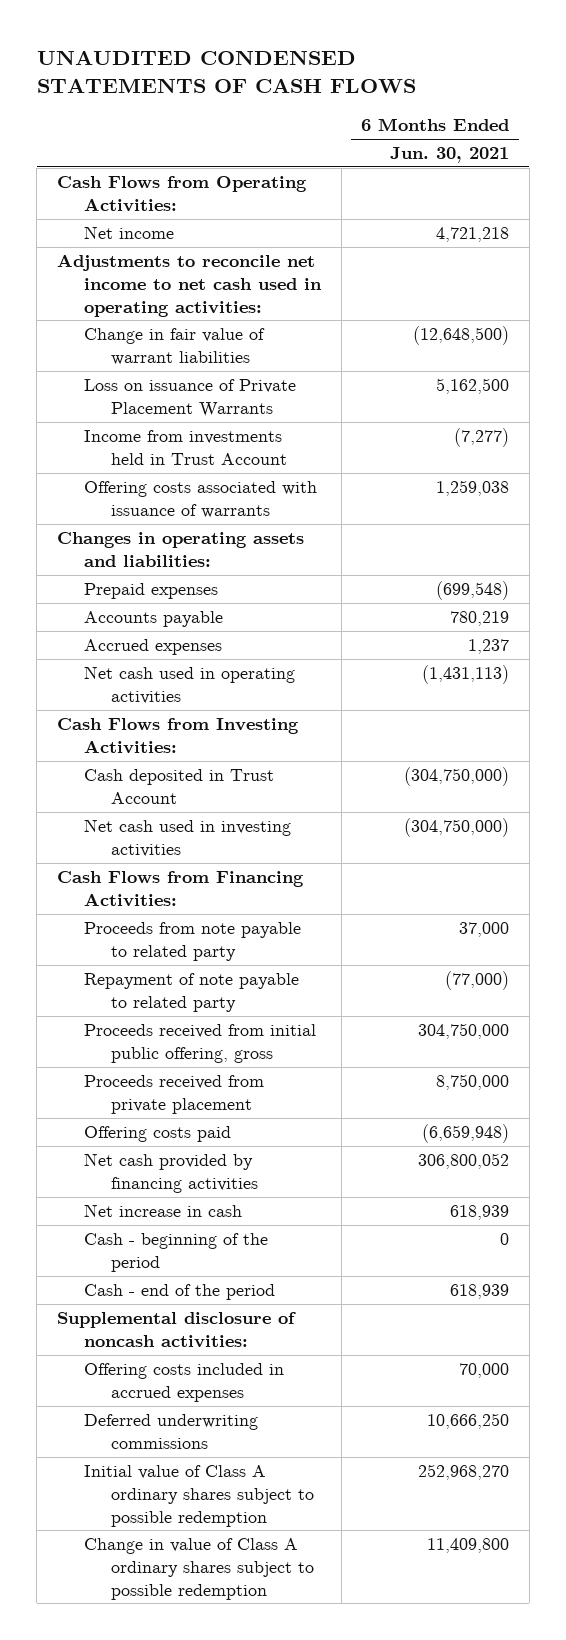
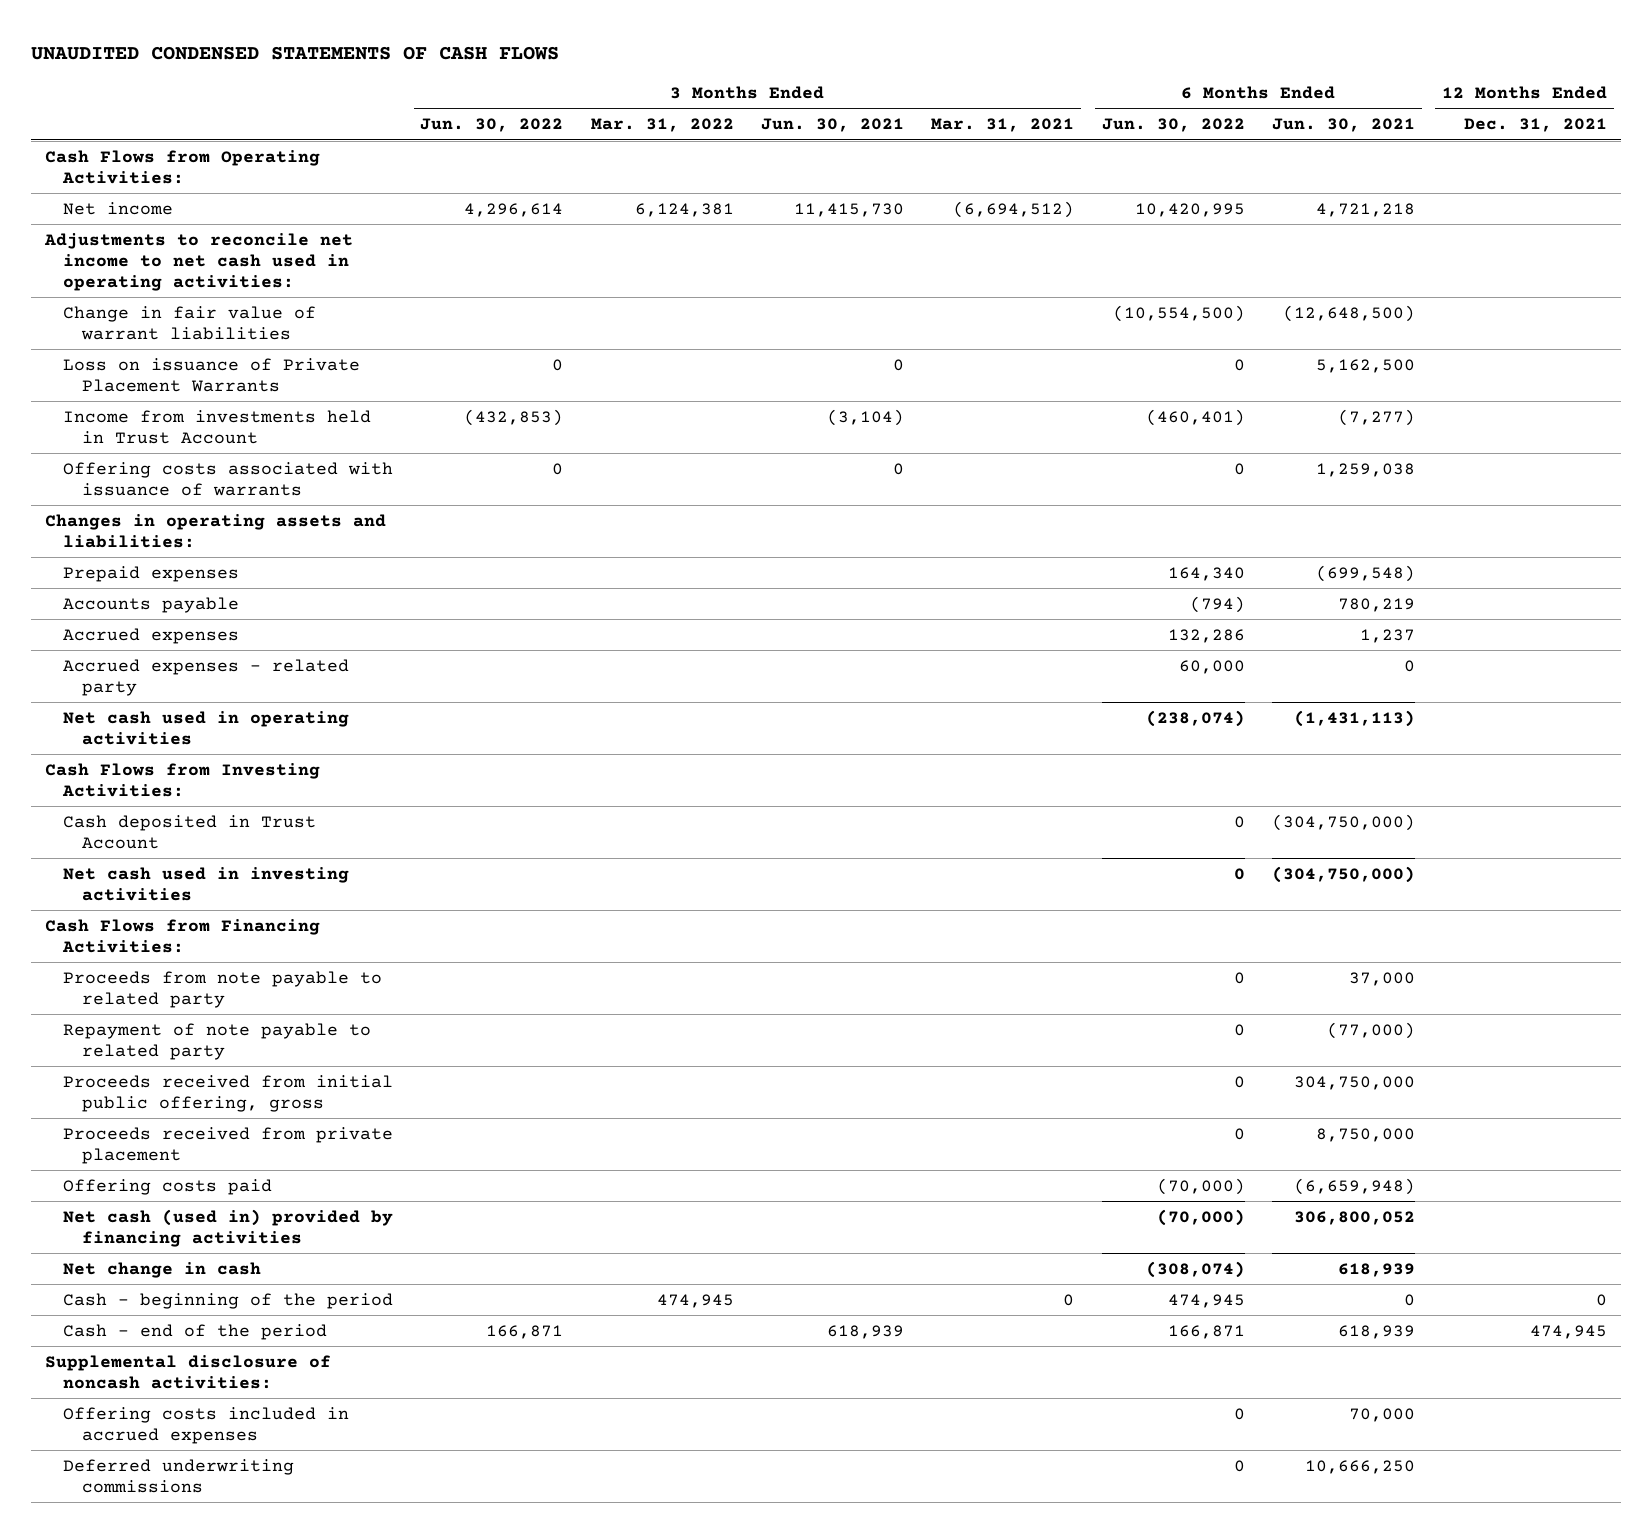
- | 6 Months Ended Jun. 30, 2021
+ | 3 Months Ended Jun. 30, 2022 | 3 Months Ended Mar. 31, 2022 | 3 Months Ended Jun. 30, 2021 | 3 Months Ended Mar. 31, 2021 | 6 Months Ended Jun. 30, 2022 | 6 Months Ended Jun. 30, 2021 | 12 Months Ended Dec. 31, 2021
+ Accrued expenses - related party | | | | | 60,000 | 0 |
- Net cash provided by financing activities | 306,800,052
- Net increase in cash | 618,939
+ Net cash (used in) provided by financing activities | | | | | (70,000) | 306,800,052 |
+ Net change in cash | | | | | (308,074) | 618,939 |
- Initial value of Class A ordinary shares subject to possible redemption | 252,968,270
- Change in value of Class A ordinary shares subject to possible redemption | 11,409,800

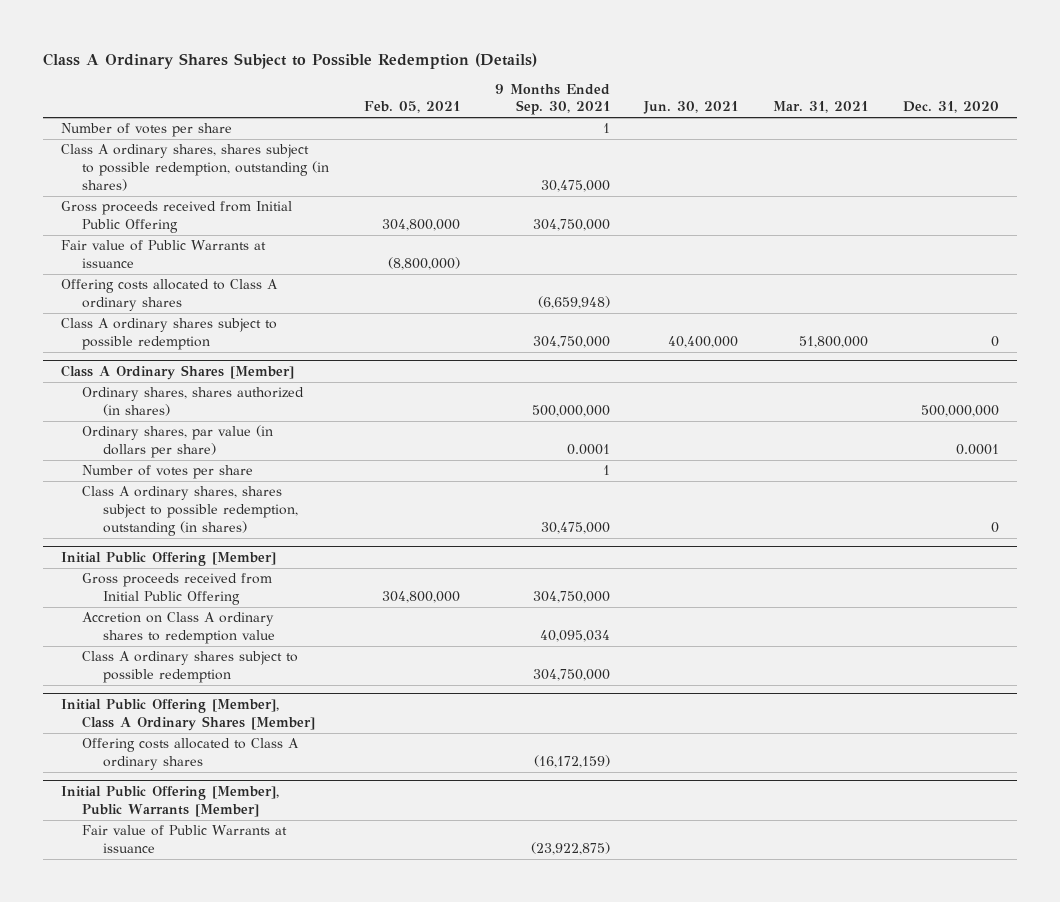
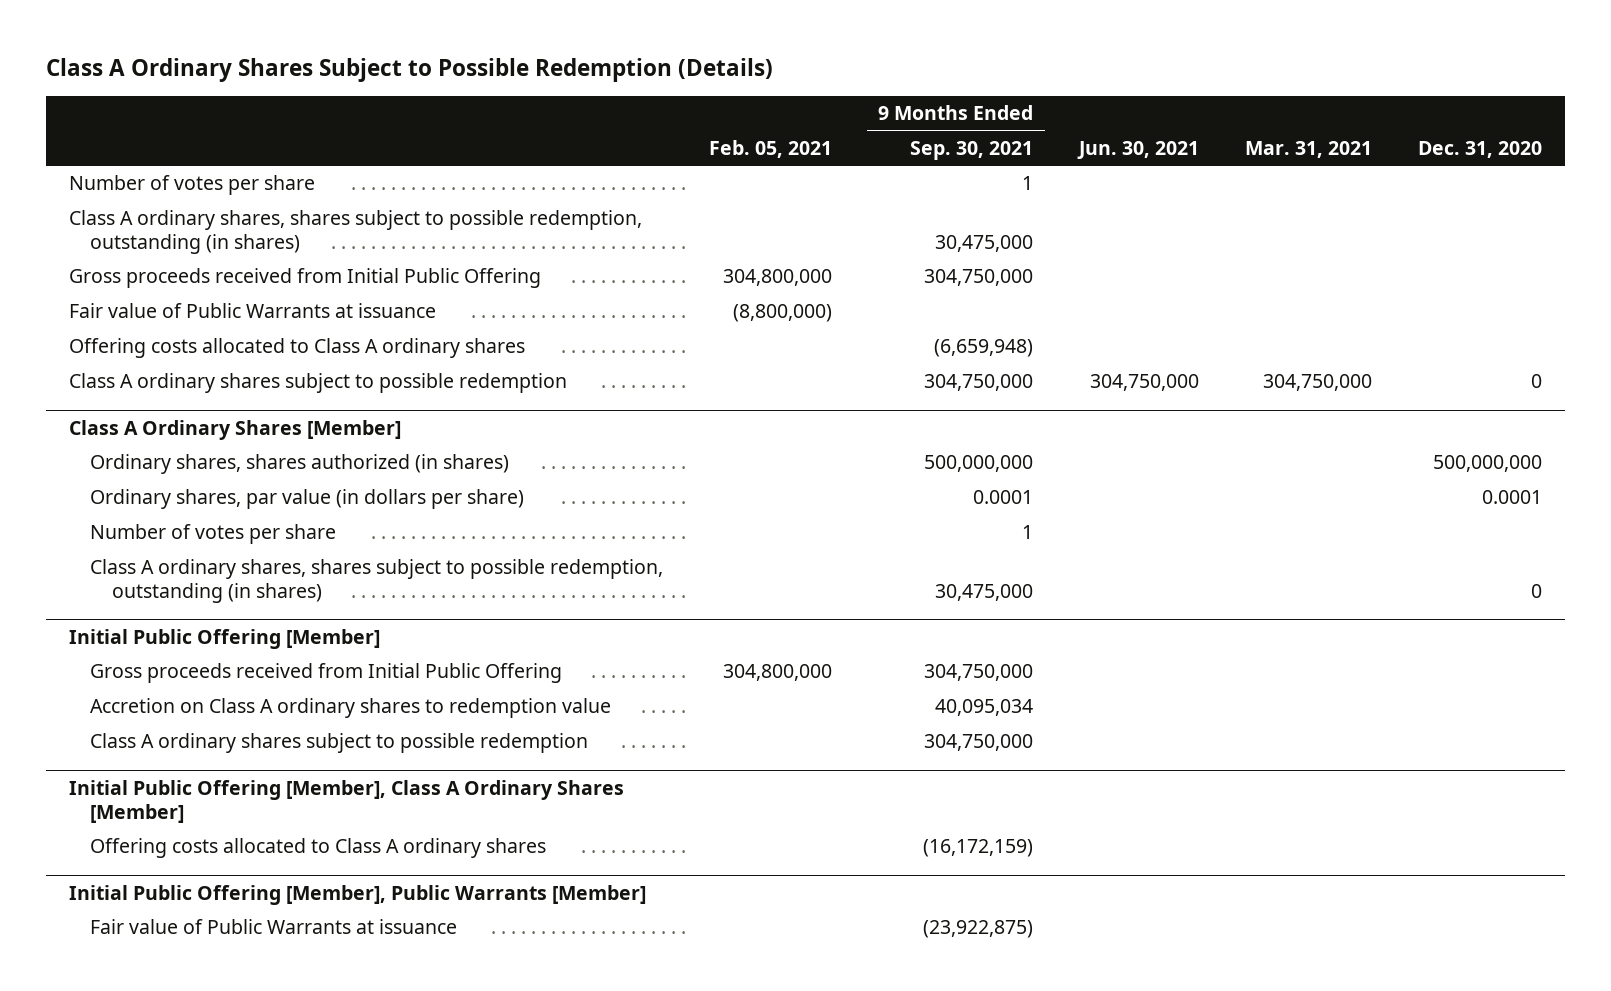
- Class A ordinary shares subject to possible redemption | | 304,750,000 | 40,400,000 | 51,800,000 | 0
+ Class A ordinary shares subject to possible redemption | | 304,750,000 | 304,750,000 | 304,750,000 | 0

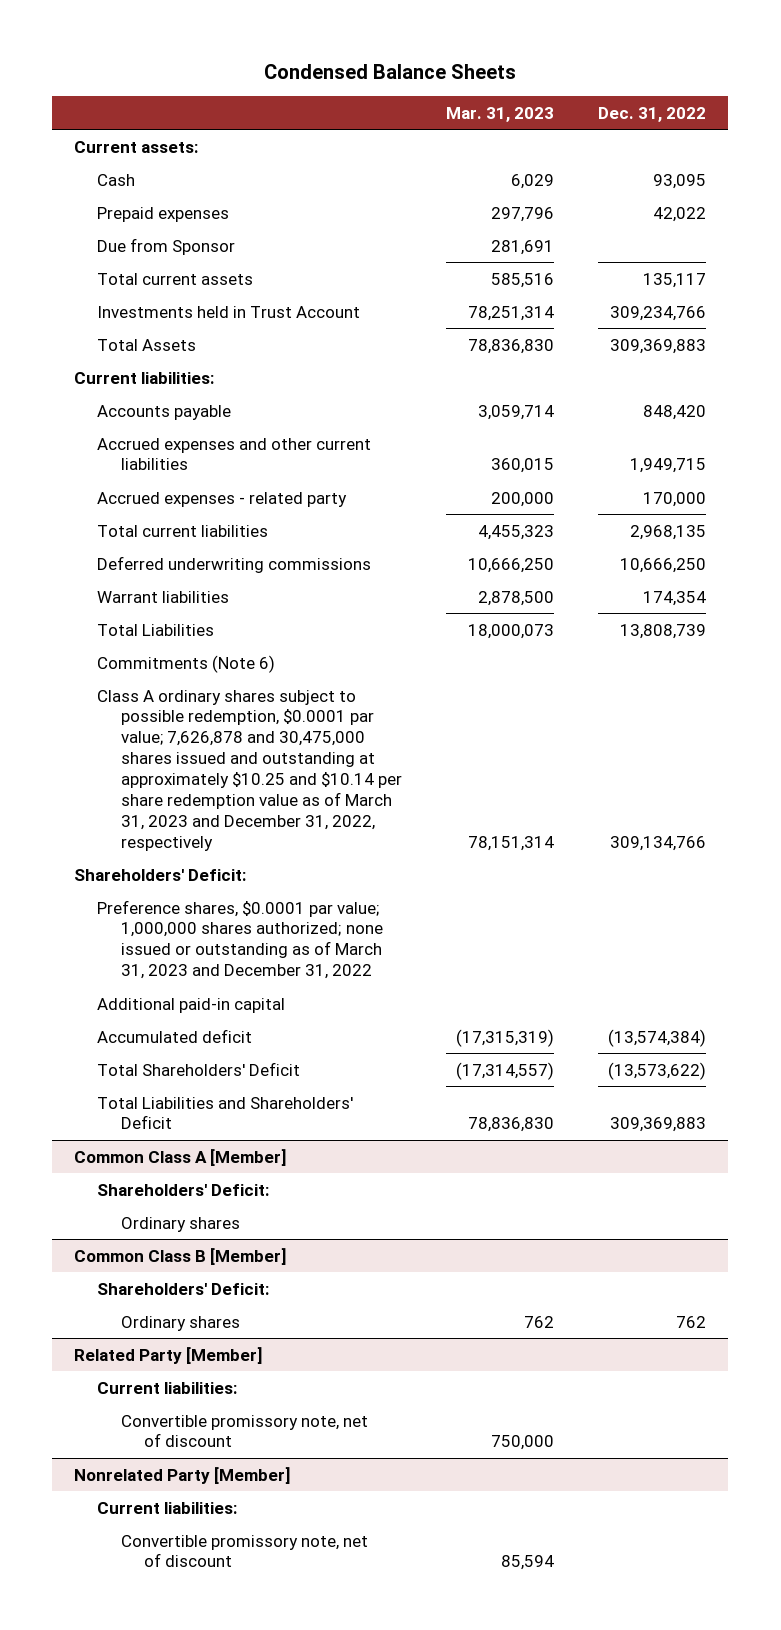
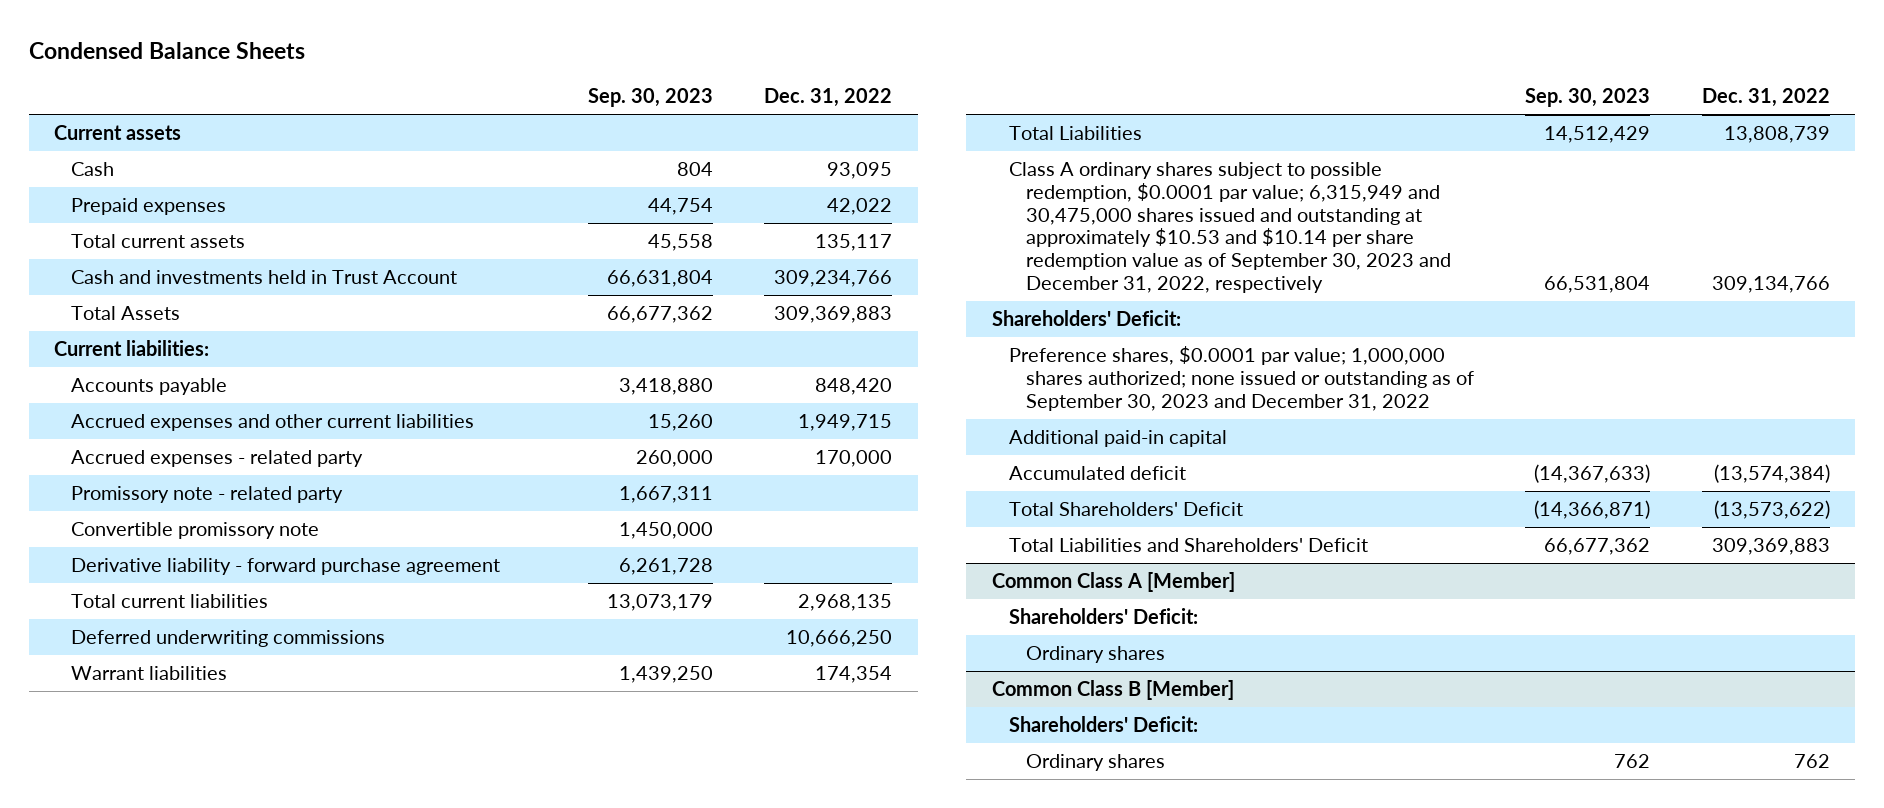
- | Mar. 31, 2023 | Dec. 31, 2022
+ | Sep. 30, 2023 | Dec. 31, 2022
- Current assets:
+ Current assets
- Due from Sponsor | 281,691 |
- Investments held in Trust Account | 78,251,314 | 309,234,766
+ Cash and investments held in Trust Account | 66,631,804 | 309,234,766
+ Promissory note - related party | 1,667,311 |
+ Convertible promissory note | 1,450,000 |
+ Derivative liability - forward purchase agreement | 6,261,728 |
- Commitments (Note 6)
- Class A ordinary shares subject to possible redemption, $0.0001 par value; 7,626,878 and 30,475,000 shares issued and outstanding at approximately $10.25 and $10.14 per share redemption value as of March 31, 2023 and December 31, 2022, respectively | 78,151,314 | 309,134,766
+ Class A ordinary shares subject to possible redemption, $0.0001 par value; 6,315,949 and 30,475,000 shares issued and outstanding at approximately $10.53 and $10.14 per share redemption value as of September 30, 2023 and December 31, 2022, respectively | 66,531,804 | 309,134,766
- Preference shares, $0.0001 par value; 1,000,000 shares authorized; none issued or outstanding as of March 31, 2023 and December 31, 2022
+ Preference shares, $0.0001 par value; 1,000,000 shares authorized; none issued or outstanding as of September 30, 2023 and December 31, 2022
- Related Party [Member]
- Current liabilities:
- Convertible promissory note, net of discount | 750,000 |
- Nonrelated Party [Member]
- Current liabilities:
- Convertible promissory note, net of discount | 85,594 |

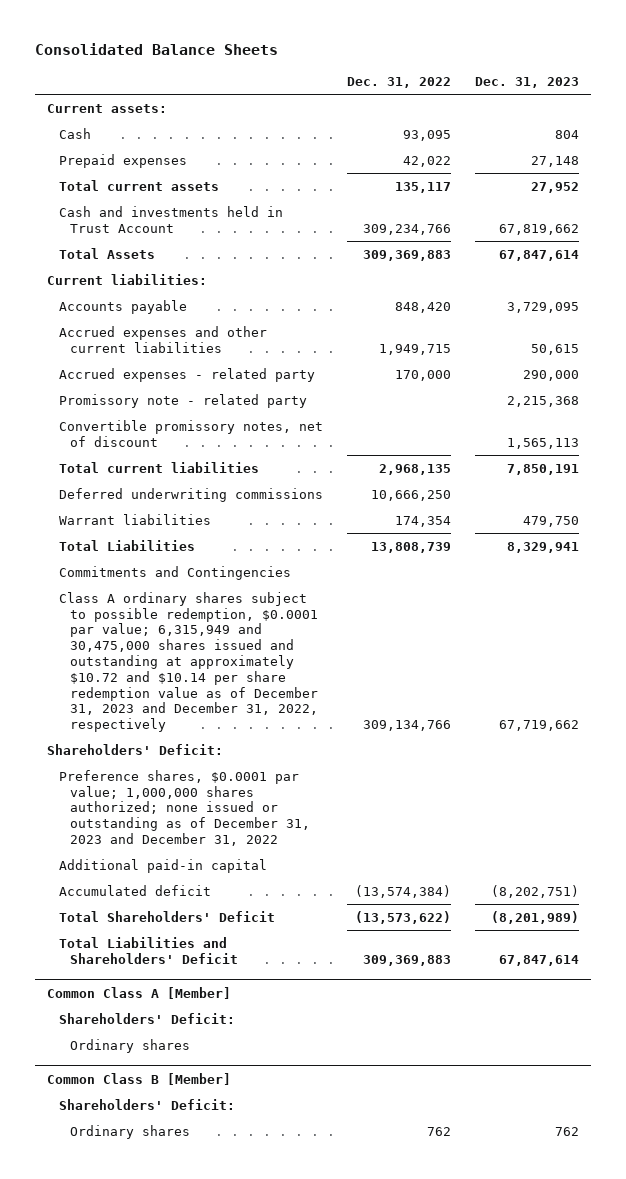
- Condensed Balance Sheets
+ Consolidated Balance Sheets
- | Sep. 30, 2023 | Dec. 31, 2022
+ | Dec. 31, 2022 | Dec. 31, 2023
- Current assets
+ Current assets:
- Convertible promissory note | 1,450,000 |
- Derivative liability - forward purchase agreement | 6,261,728 |
+ Convertible promissory notes, net of discount | | 1,565,113
- Class A ordinary shares subject to possible redemption, $0.0001 par value; 6,315,949 and 30,475,000 shares issued and outstanding at approximately $10.53 and $10.14 per share redemption value as of September 30, 2023 and December 31, 2022, respectively | 66,531,804 | 309,134,766
+ Commitments and Contingencies
+ Class A ordinary shares subject to possible redemption, $0.0001 par value; 6,315,949 and 30,475,000 shares issued and outstanding at approximately $10.72 and $10.14 per share redemption value as of December 31, 2023 and December 31, 2022, respectively | 309,134,766 | 67,719,662
- Preference shares, $0.0001 par value; 1,000,000 shares authorized; none issued or outstanding as of September 30, 2023 and December 31, 2022
+ Preference shares, $0.0001 par value; 1,000,000 shares authorized; none issued or outstanding as of December 31, 2023 and December 31, 2022

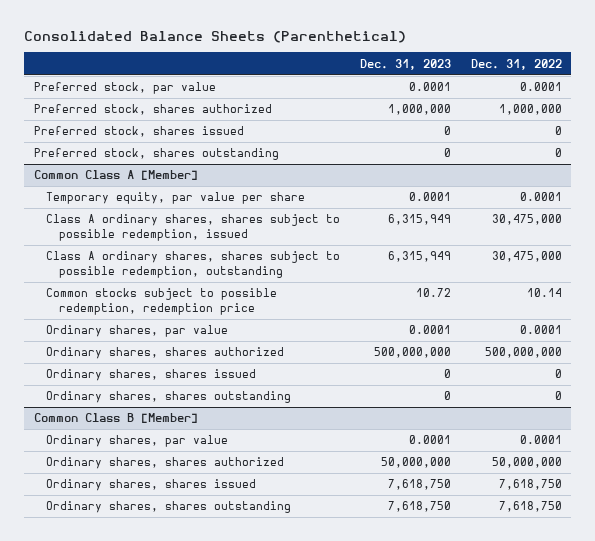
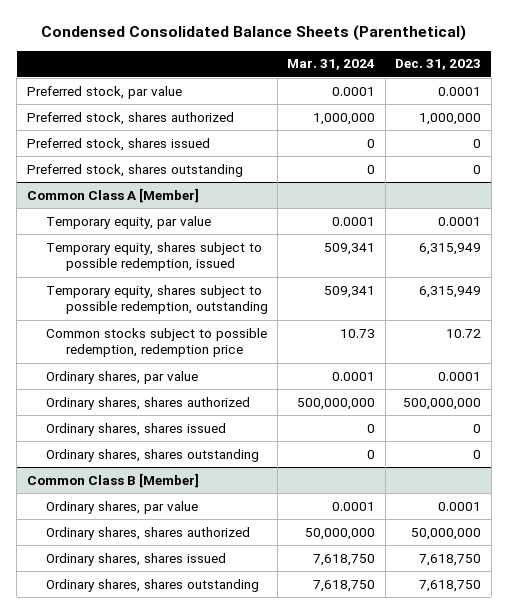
- Consolidated Balance Sheets (Parenthetical)
+ Condensed Consolidated Balance Sheets (Parenthetical)
- | Dec. 31, 2023 | Dec. 31, 2022
+ | Mar. 31, 2024 | Dec. 31, 2023
@ Common Class A [Member]
- Temporary equity, par value per share | 0.0001 | 0.0001
- Class A ordinary shares, shares subject to possible redemption, issued | 6,315,949 | 30,475,000
- Class A ordinary shares, shares subject to possible redemption, outstanding | 6,315,949 | 30,475,000
+ Temporary equity, par value | 0.0001 | 0.0001
+ Temporary equity, shares subject to possible redemption, issued | 509,341 | 6,315,949
+ Temporary equity, shares subject to possible redemption, outstanding | 509,341 | 6,315,949

